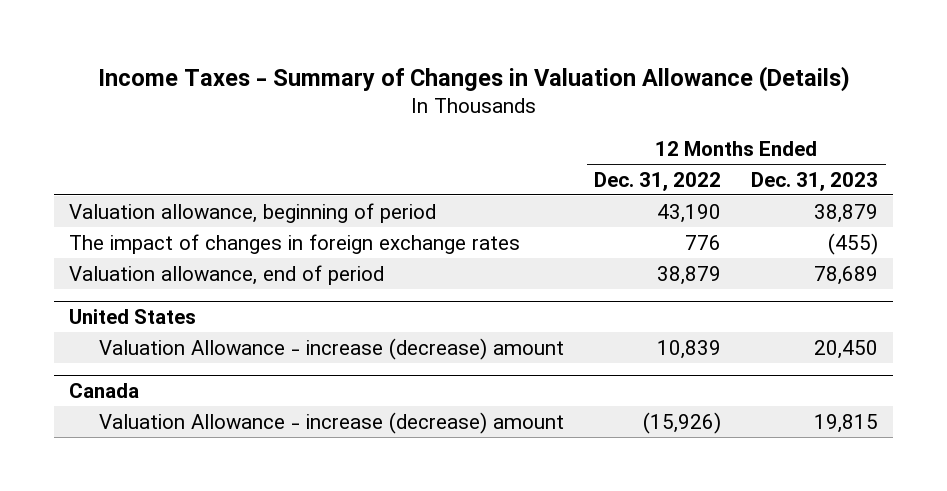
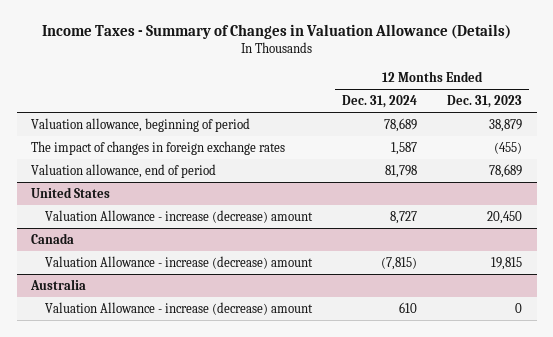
- | 12 Months Ended Dec. 31, 2022 | 12 Months Ended Dec. 31, 2023
+ | 12 Months Ended Dec. 31, 2024 | 12 Months Ended Dec. 31, 2023
+ Australia
+ Valuation Allowance - increase (decrease) amount | 610 | 0

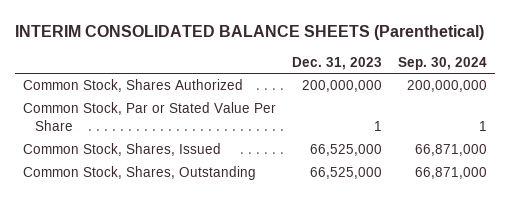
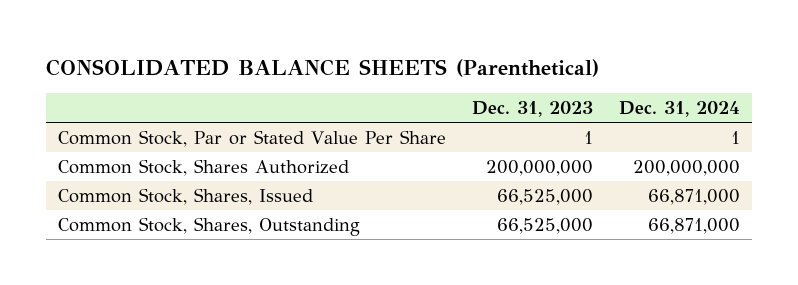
- INTERIM CONSOLIDATED BALANCE SHEETS (Parenthetical)
+ CONSOLIDATED BALANCE SHEETS (Parenthetical)
- | Dec. 31, 2023 | Sep. 30, 2024
+ | Dec. 31, 2023 | Dec. 31, 2024
moved down: Common Stock, Shares Authorized | 200,000,000 | 200,000,000

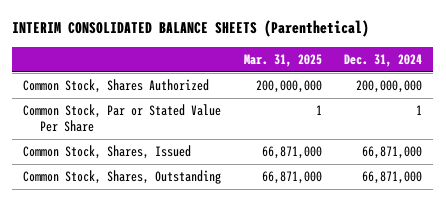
- CONSOLIDATED BALANCE SHEETS (Parenthetical)
+ INTERIM CONSOLIDATED BALANCE SHEETS (Parenthetical)
- | Dec. 31, 2023 | Dec. 31, 2024
+ | Mar. 31, 2025 | Dec. 31, 2024
moved down: Common Stock, Par or Stated Value Per Share | 1 | 1

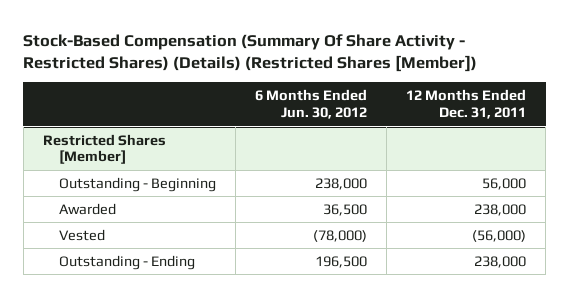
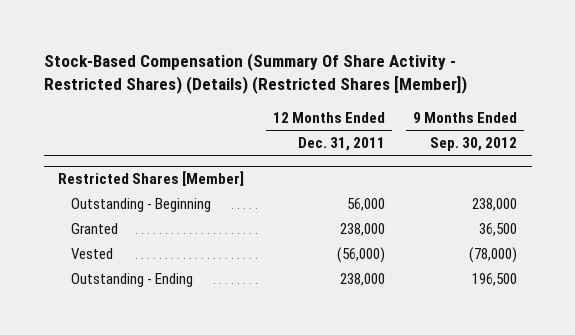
- | 6 Months Ended Jun. 30, 2012 | 12 Months Ended Dec. 31, 2011
+ | 12 Months Ended Dec. 31, 2011 | 9 Months Ended Sep. 30, 2012
@ Restricted Shares [Member]
- Awarded | 36,500 | 238,000
+ Granted | 238,000 | 36,500

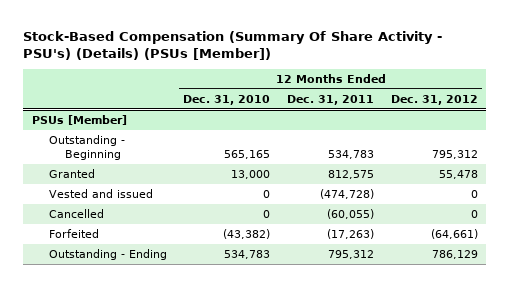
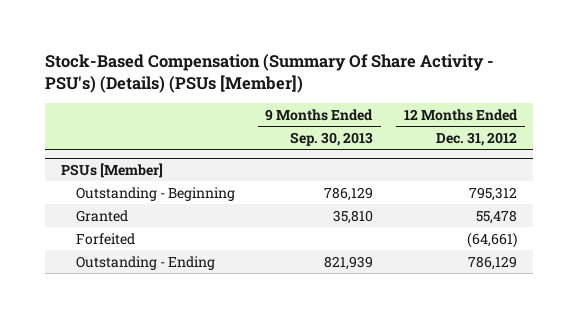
- | 12 Months Ended Dec. 31, 2010 | 12 Months Ended Dec. 31, 2011 | 12 Months Ended Dec. 31, 2012
+ | 9 Months Ended Sep. 30, 2013 | 12 Months Ended Dec. 31, 2012
@ PSUs [Member]
- Vested and issued | 0 | (474,728) | 0
- Cancelled | 0 | (60,055) | 0

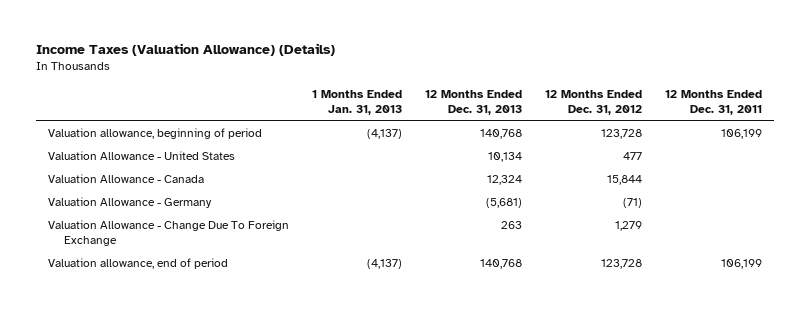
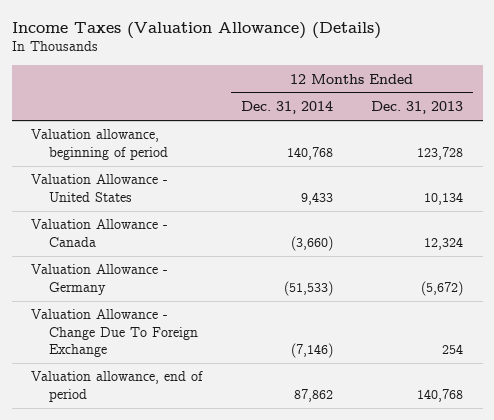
- | 1 Months Ended Jan. 31, 2013 | 12 Months Ended Dec. 31, 2013 | 12 Months Ended Dec. 31, 2012 | 12 Months Ended Dec. 31, 2011
+ | 12 Months Ended Dec. 31, 2014 | 12 Months Ended Dec. 31, 2013
- Valuation allowance, beginning of period | (4,137) | 140,768 | 123,728 | 106,199
+ Valuation allowance, beginning of period | 140,768 | 123,728
- Valuation Allowance - Germany | | (5,681) | (71) |
- Valuation Allowance - Change Due To Foreign Exchange | | 263 | 1,279 |
+ Valuation Allowance - Germany | (51,533) | (5,672)
+ Valuation Allowance - Change Due To Foreign Exchange | (7,146) | 254

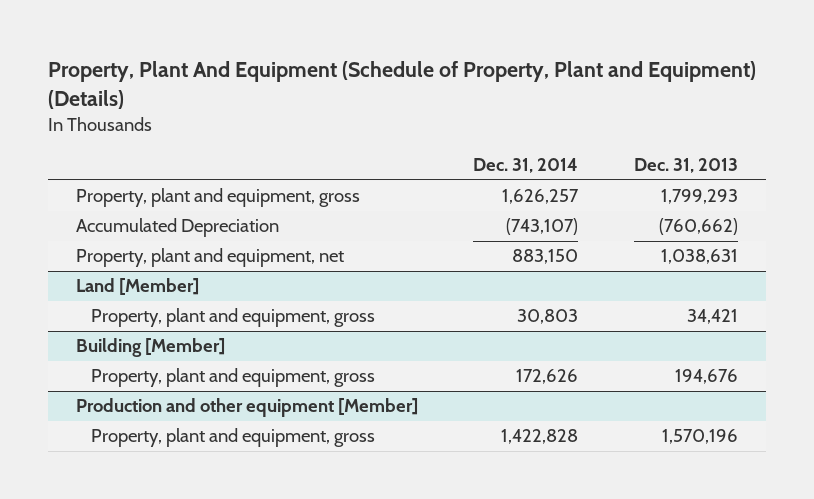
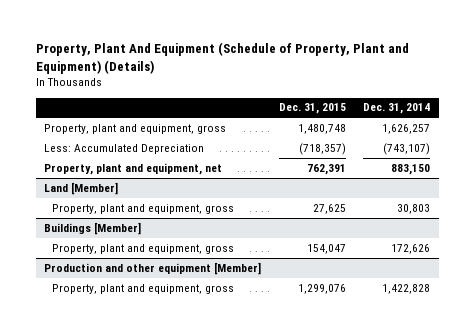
- | Dec. 31, 2014 | Dec. 31, 2013
+ | Dec. 31, 2015 | Dec. 31, 2014
- Accumulated Depreciation | (743,107) | (760,662)
+ Less: Accumulated Depreciation | (718,357) | (743,107)
- Building [Member]
+ Buildings [Member]

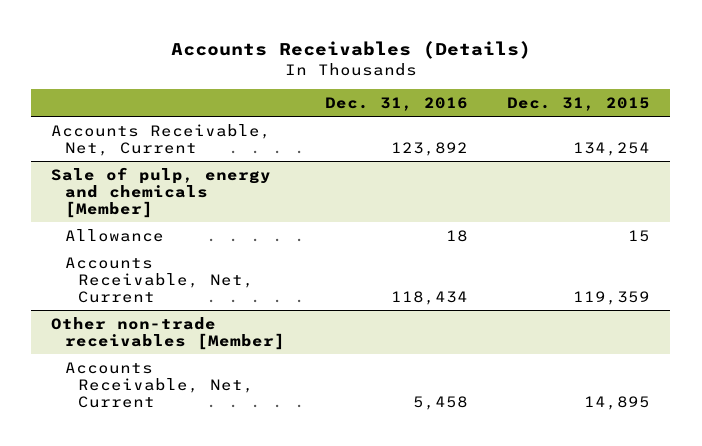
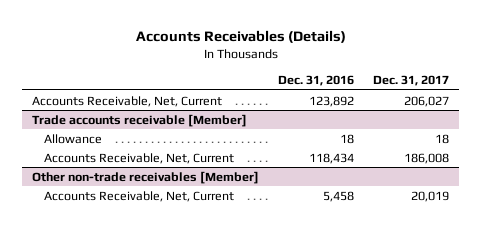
- | Dec. 31, 2016 | Dec. 31, 2015
+ | Dec. 31, 2016 | Dec. 31, 2017
- Sale of pulp, energy and chemicals [Member]
+ Trade accounts receivable [Member]

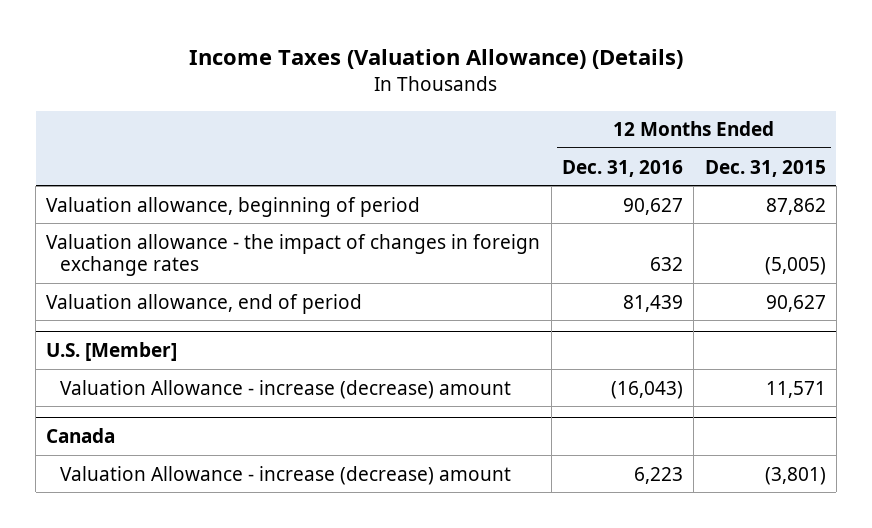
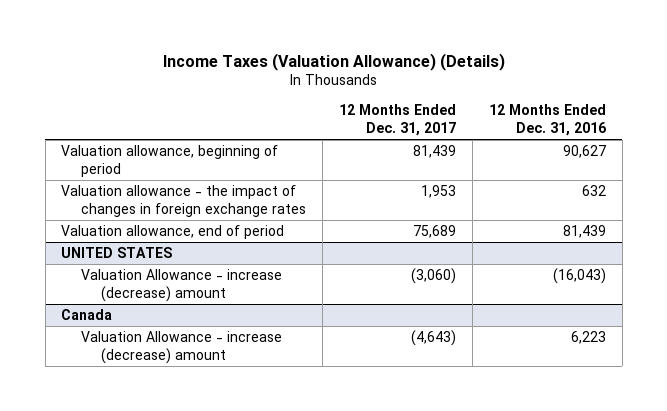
- | 12 Months Ended Dec. 31, 2016 | 12 Months Ended Dec. 31, 2015
+ | 12 Months Ended Dec. 31, 2017 | 12 Months Ended Dec. 31, 2016
- U.S. [Member]
+ UNITED STATES

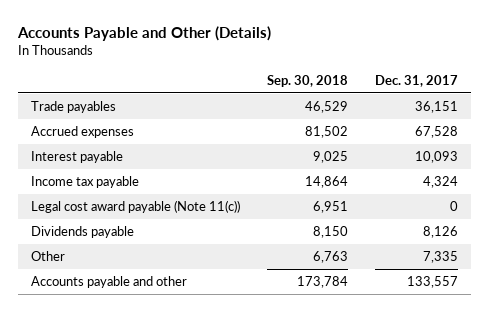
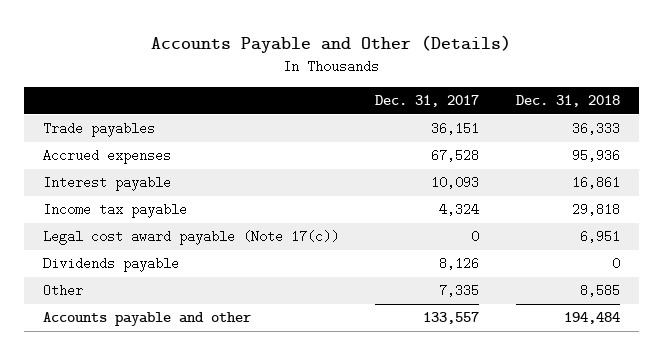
- | Sep. 30, 2018 | Dec. 31, 2017
+ | Dec. 31, 2017 | Dec. 31, 2018
- Legal cost award payable (Note 11(c)) | 6,951 | 0
+ Legal cost award payable (Note 17(c)) | 0 | 6,951

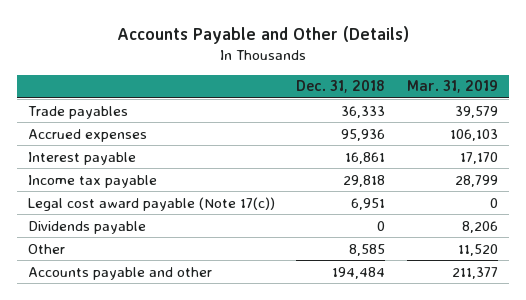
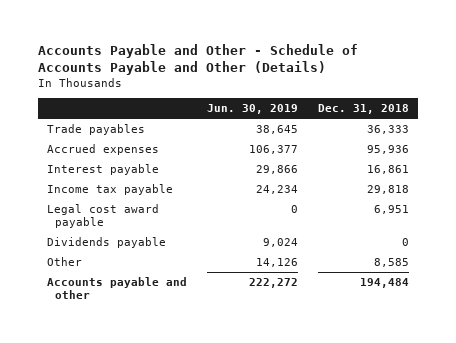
- Accounts Payable and Other (Details)
+ Accounts Payable and Other - Schedule of Accounts Payable and Other (Details)
- | Dec. 31, 2018 | Mar. 31, 2019
+ | Jun. 30, 2019 | Dec. 31, 2018
- Legal cost award payable (Note 17(c)) | 6,951 | 0
+ Legal cost award payable | 0 | 6,951

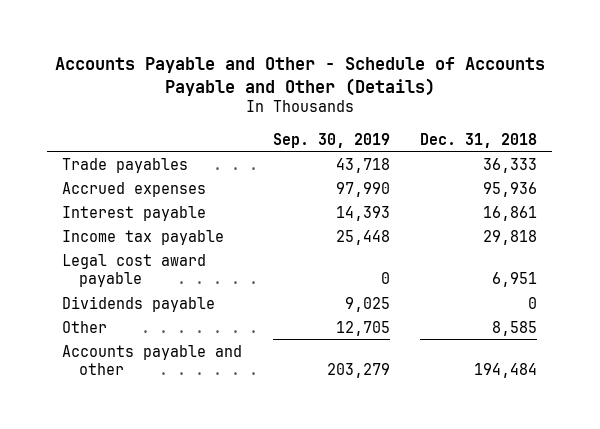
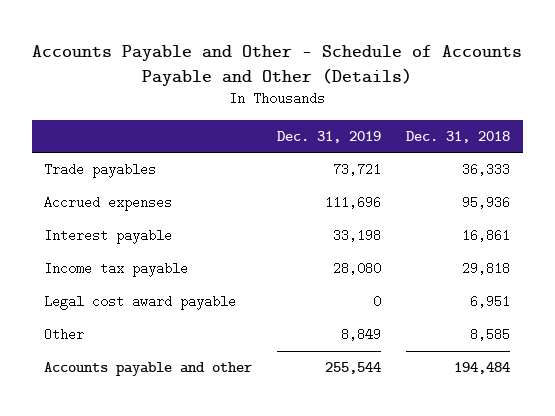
- | Sep. 30, 2019 | Dec. 31, 2018
+ | Dec. 31, 2019 | Dec. 31, 2018
- Dividends payable | 9,025 | 0

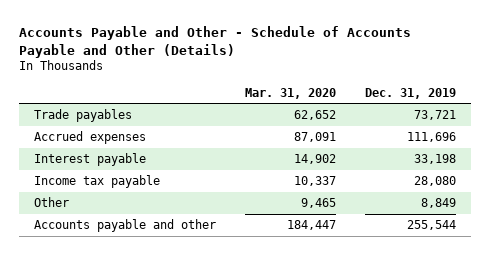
- | Dec. 31, 2019 | Dec. 31, 2018
+ | Mar. 31, 2020 | Dec. 31, 2019
- Legal cost award payable | 0 | 6,951

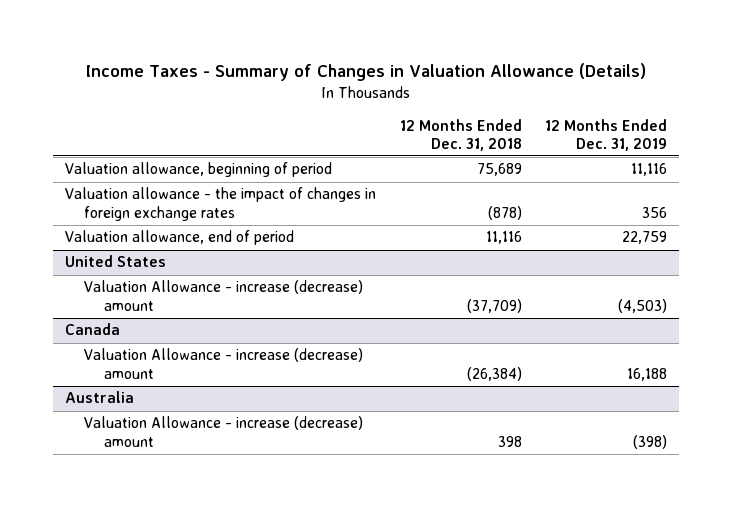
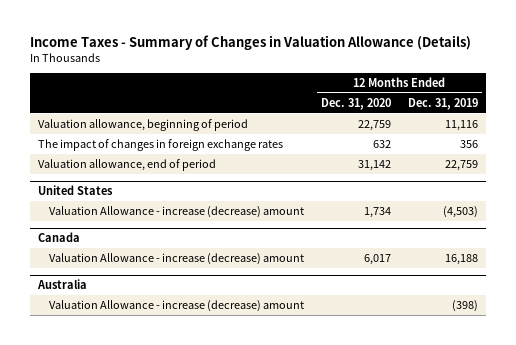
- | 12 Months Ended Dec. 31, 2018 | 12 Months Ended Dec. 31, 2019
+ | 12 Months Ended Dec. 31, 2020 | 12 Months Ended Dec. 31, 2019
- Valuation allowance - the impact of changes in foreign exchange rates | (878) | 356
+ The impact of changes in foreign exchange rates | 632 | 356

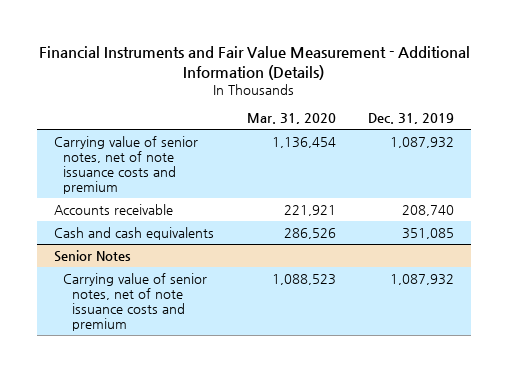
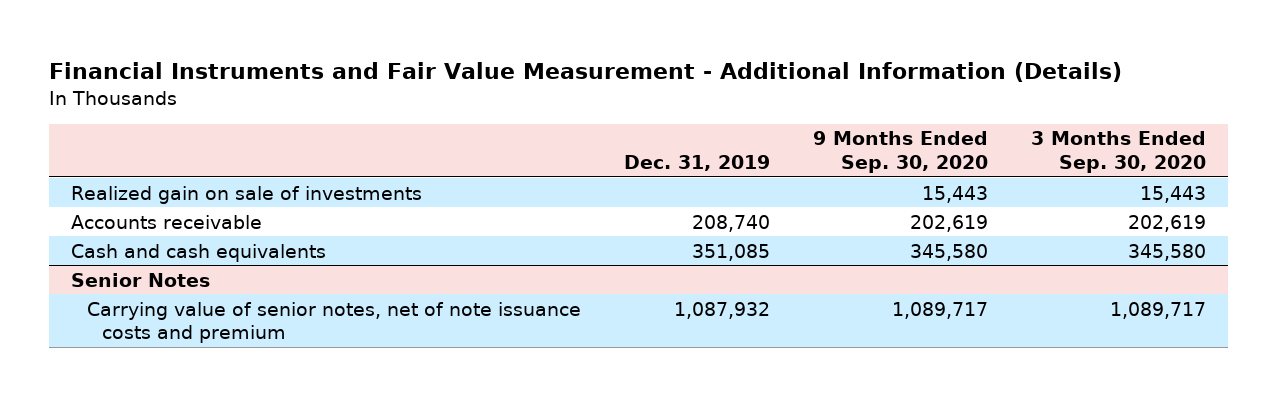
- | Mar. 31, 2020 | Dec. 31, 2019
+ | Dec. 31, 2019 | 9 Months Ended Sep. 30, 2020 | 3 Months Ended Sep. 30, 2020
- Carrying value of senior notes, net of note issuance costs and premium | 1,136,454 | 1,087,932
+ Realized gain on sale of investments | | 15,443 | 15,443

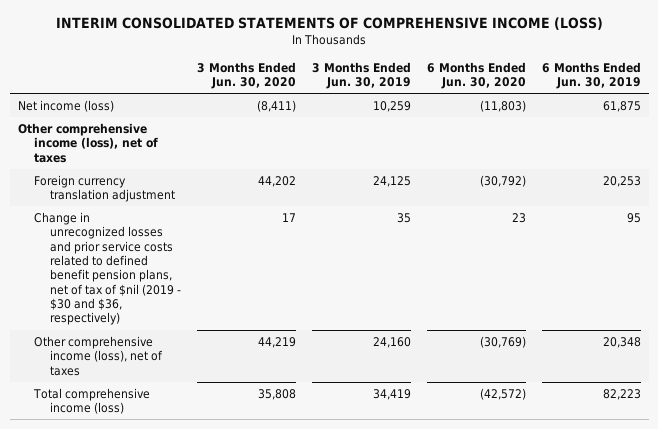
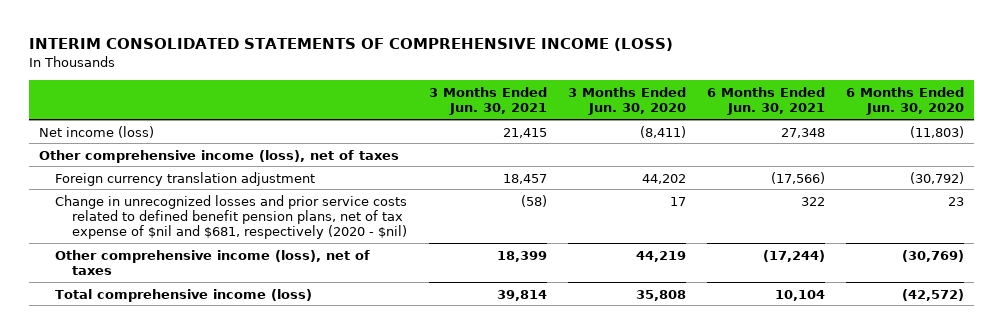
- | 3 Months Ended Jun. 30, 2020 | 3 Months Ended Jun. 30, 2019 | 6 Months Ended Jun. 30, 2020 | 6 Months Ended Jun. 30, 2019
+ | 3 Months Ended Jun. 30, 2021 | 3 Months Ended Jun. 30, 2020 | 6 Months Ended Jun. 30, 2021 | 6 Months Ended Jun. 30, 2020
- Change in unrecognized losses and prior service costs related to defined benefit pension plans, net of tax of $nil (2019 - $30 and $36, respectively) | 17 | 35 | 23 | 95
+ Change in unrecognized losses and prior service costs related to defined benefit pension plans, net of tax expense of $nil and $681, respectively (2020 - $nil) | (58) | 17 | 322 | 23

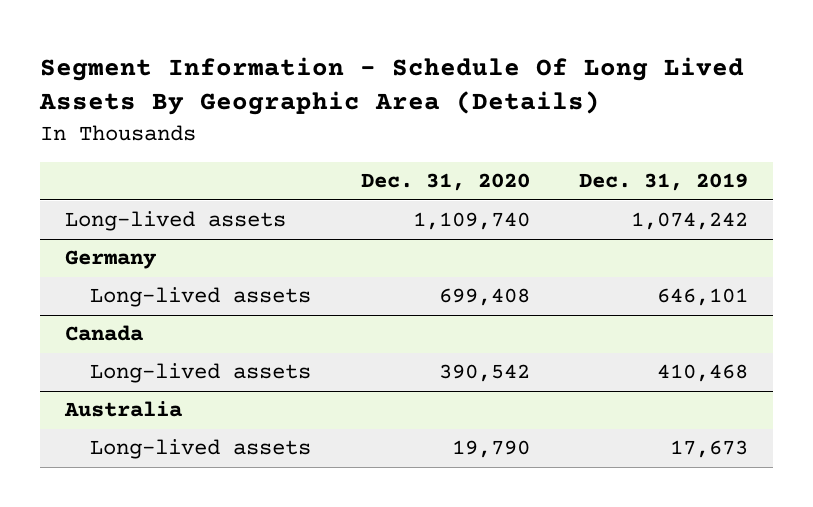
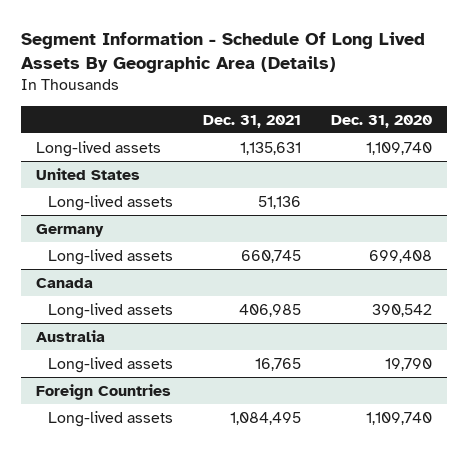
- | Dec. 31, 2020 | Dec. 31, 2019
+ | Dec. 31, 2021 | Dec. 31, 2020
+ United States
+ Long-lived assets | 51,136 |
+ Foreign Countries
+ Long-lived assets | 1,084,495 | 1,109,740

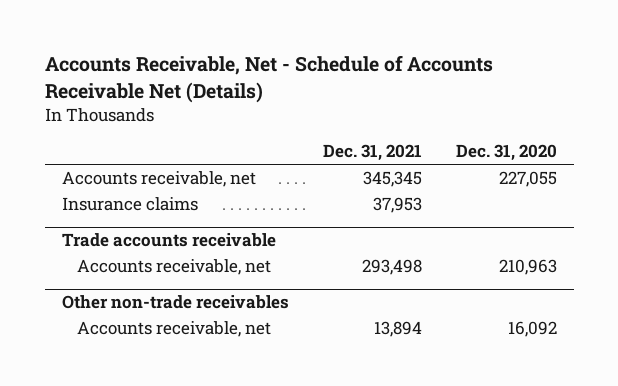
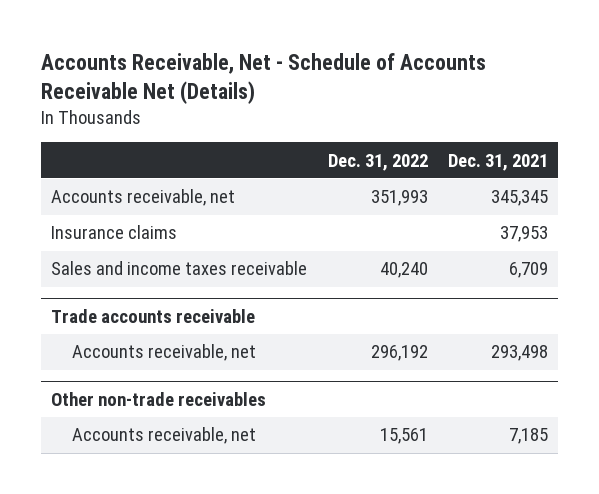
- | Dec. 31, 2021 | Dec. 31, 2020
+ | Dec. 31, 2022 | Dec. 31, 2021
+ Sales and income taxes receivable | 40,240 | 6,709
@ Other non-trade receivables
- Accounts receivable, net | 13,894 | 16,092
+ Accounts receivable, net | 15,561 | 7,185

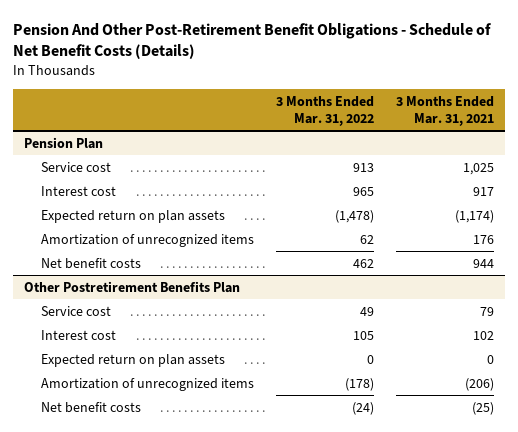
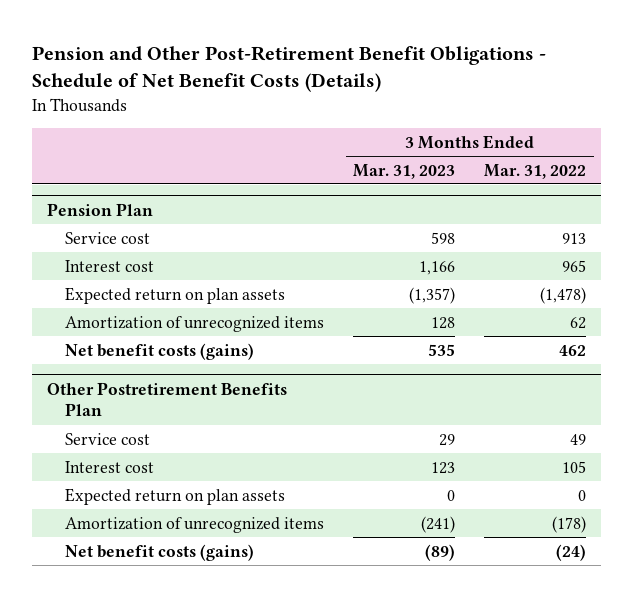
- Pension And Other Post-Retirement Benefit Obligations - Schedule of Net Benefit Costs (Details)
+ Pension and Other Post-Retirement Benefit Obligations - Schedule of Net Benefit Costs (Details)
- | 3 Months Ended Mar. 31, 2022 | 3 Months Ended Mar. 31, 2021
+ | 3 Months Ended Mar. 31, 2023 | 3 Months Ended Mar. 31, 2022
@ Pension Plan
- Net benefit costs | 462 | 944
+ Net benefit costs (gains) | 535 | 462
@ Other Postretirement Benefits Plan
- Net benefit costs | (24) | (25)
+ Net benefit costs (gains) | (89) | (24)

